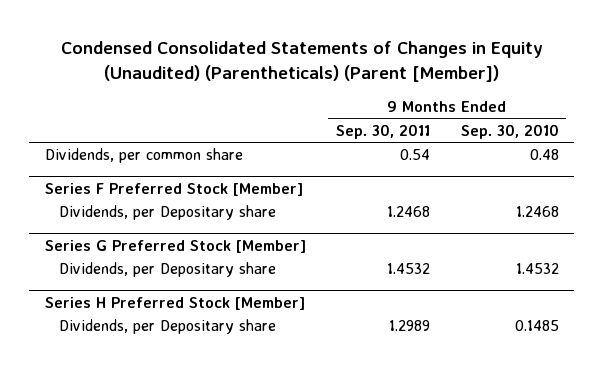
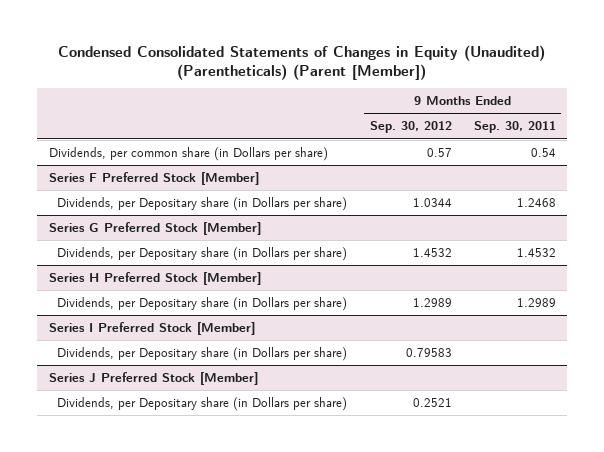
- | 9 Months Ended Sep. 30, 2011 | 9 Months Ended Sep. 30, 2010
+ | 9 Months Ended Sep. 30, 2012 | 9 Months Ended Sep. 30, 2011
- Dividends, per common share | 0.54 | 0.48
+ Dividends, per common share (in Dollars per share) | 0.57 | 0.54
@ Series F Preferred Stock [Member]
- Dividends, per Depositary share | 1.2468 | 1.2468
+ Dividends, per Depositary share (in Dollars per share) | 1.0344 | 1.2468
@ Series G Preferred Stock [Member]
- Dividends, per Depositary share | 1.4532 | 1.4532
+ Dividends, per Depositary share (in Dollars per share) | 1.4532 | 1.4532
@ Series H Preferred Stock [Member]
- Dividends, per Depositary share | 1.2989 | 0.1485
+ Dividends, per Depositary share (in Dollars per share) | 1.2989 | 1.2989
+ Series I Preferred Stock [Member]
+ Dividends, per Depositary share (in Dollars per share) | 0.79583 |
+ Series J Preferred Stock [Member]
+ Dividends, per Depositary share (in Dollars per share) | 0.2521 |

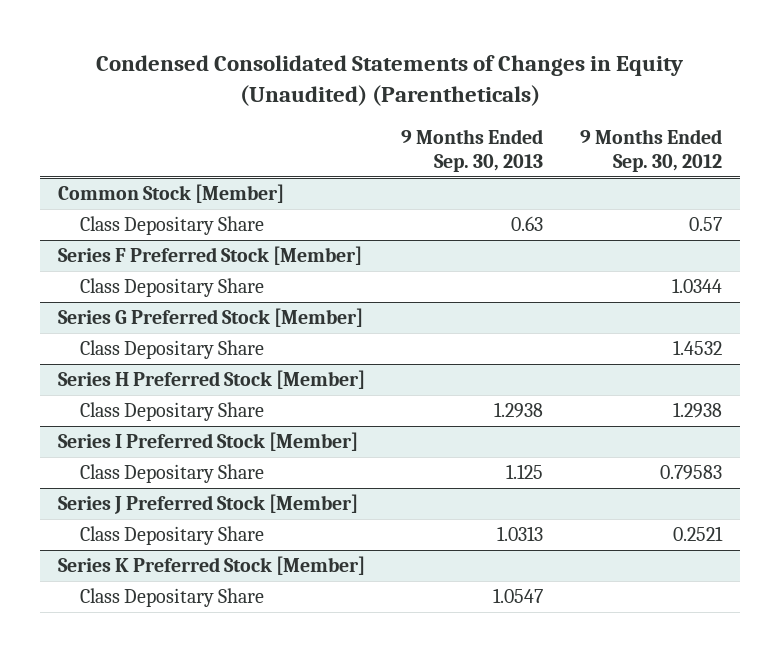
- Condensed Consolidated Statements of Changes in Equity (Unaudited) (Parentheticals) (Parent [Member])
+ Condensed Consolidated Statements of Changes in Equity (Unaudited) (Parentheticals)
- | 9 Months Ended Sep. 30, 2012 | 9 Months Ended Sep. 30, 2011
+ | 9 Months Ended Sep. 30, 2013 | 9 Months Ended Sep. 30, 2012
- Dividends, per common share (in Dollars per share) | 0.57 | 0.54
+ Common Stock [Member]
+ Class Depositary Share | 0.63 | 0.57
@ Series F Preferred Stock [Member]
- Dividends, per Depositary share (in Dollars per share) | 1.0344 | 1.2468
+ Class Depositary Share | | 1.0344
@ Series G Preferred Stock [Member]
- Dividends, per Depositary share (in Dollars per share) | 1.4532 | 1.4532
+ Class Depositary Share | | 1.4532
@ Series H Preferred Stock [Member]
- Dividends, per Depositary share (in Dollars per share) | 1.2989 | 1.2989
+ Class Depositary Share | 1.2938 | 1.2938
@ Series I Preferred Stock [Member]
- Dividends, per Depositary share (in Dollars per share) | 0.79583 |
+ Class Depositary Share | 1.125 | 0.79583
@ Series J Preferred Stock [Member]
- Dividends, per Depositary share (in Dollars per share) | 0.2521 |
+ Class Depositary Share | 1.0313 | 0.2521
+ Series K Preferred Stock [Member]
+ Class Depositary Share | 1.0547 |

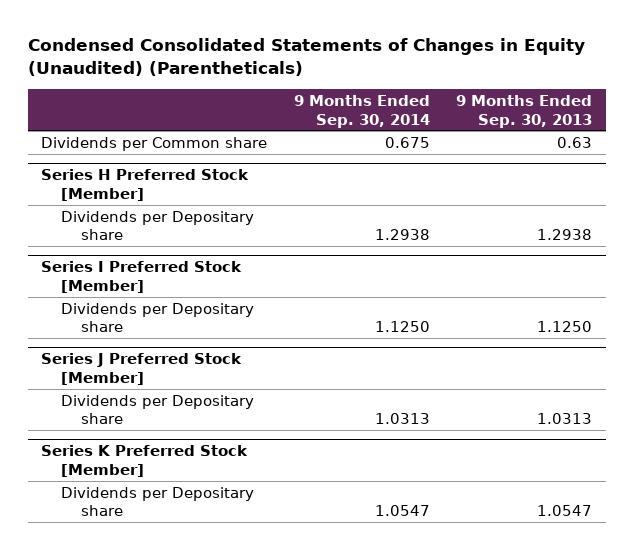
- | 9 Months Ended Sep. 30, 2013 | 9 Months Ended Sep. 30, 2012
+ | 9 Months Ended Sep. 30, 2014 | 9 Months Ended Sep. 30, 2013
- Common Stock [Member]
- Class Depositary Share | 0.63 | 0.57
- Series F Preferred Stock [Member]
- Class Depositary Share | | 1.0344
- Series G Preferred Stock [Member]
- Class Depositary Share | | 1.4532
+ Dividends per Common share | 0.675 | 0.63
@ Series H Preferred Stock [Member]
- Class Depositary Share | 1.2938 | 1.2938
+ Dividends per Depositary share | 1.2938 | 1.2938
@ Series I Preferred Stock [Member]
- Class Depositary Share | 1.125 | 0.79583
+ Dividends per Depositary share | 1.1250 | 1.1250
@ Series J Preferred Stock [Member]
- Class Depositary Share | 1.0313 | 0.2521
+ Dividends per Depositary share | 1.0313 | 1.0313
@ Series K Preferred Stock [Member]
- Class Depositary Share | 1.0547 |
+ Dividends per Depositary share | 1.0547 | 1.0547

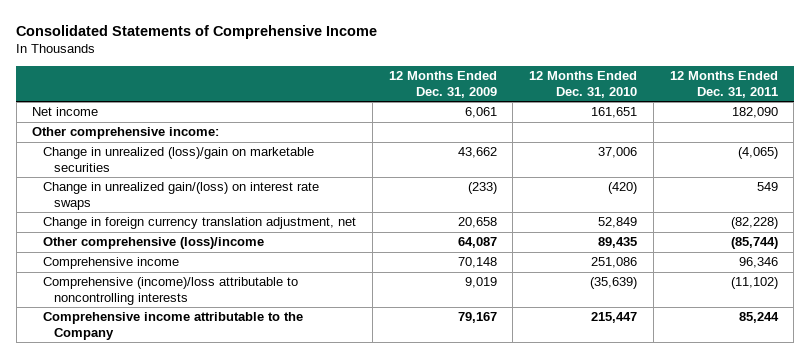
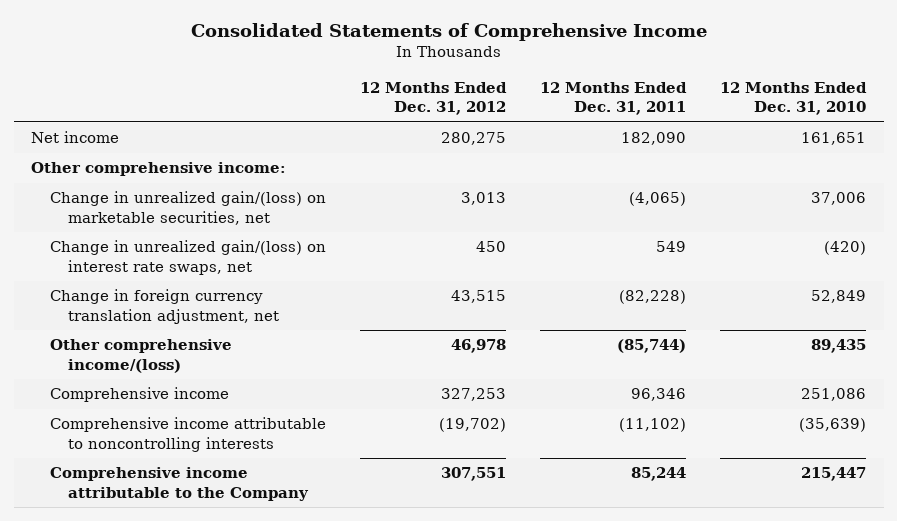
- | 12 Months Ended Dec. 31, 2009 | 12 Months Ended Dec. 31, 2010 | 12 Months Ended Dec. 31, 2011
+ | 12 Months Ended Dec. 31, 2012 | 12 Months Ended Dec. 31, 2011 | 12 Months Ended Dec. 31, 2010
- Change in unrealized (loss)/gain on marketable securities | 43,662 | 37,006 | (4,065)
- Change in unrealized gain/(loss) on interest rate swaps | (233) | (420) | 549
+ Change in unrealized gain/(loss) on marketable securities, net | 3,013 | (4,065) | 37,006
+ Change in unrealized gain/(loss) on interest rate swaps, net | 450 | 549 | (420)
- Other comprehensive (loss)/income | 64,087 | 89,435 | (85,744)
+ Other comprehensive income/(loss) | 46,978 | (85,744) | 89,435
- Comprehensive (income)/loss attributable to noncontrolling interests | 9,019 | (35,639) | (11,102)
+ Comprehensive income attributable to noncontrolling interests | (19,702) | (11,102) | (35,639)

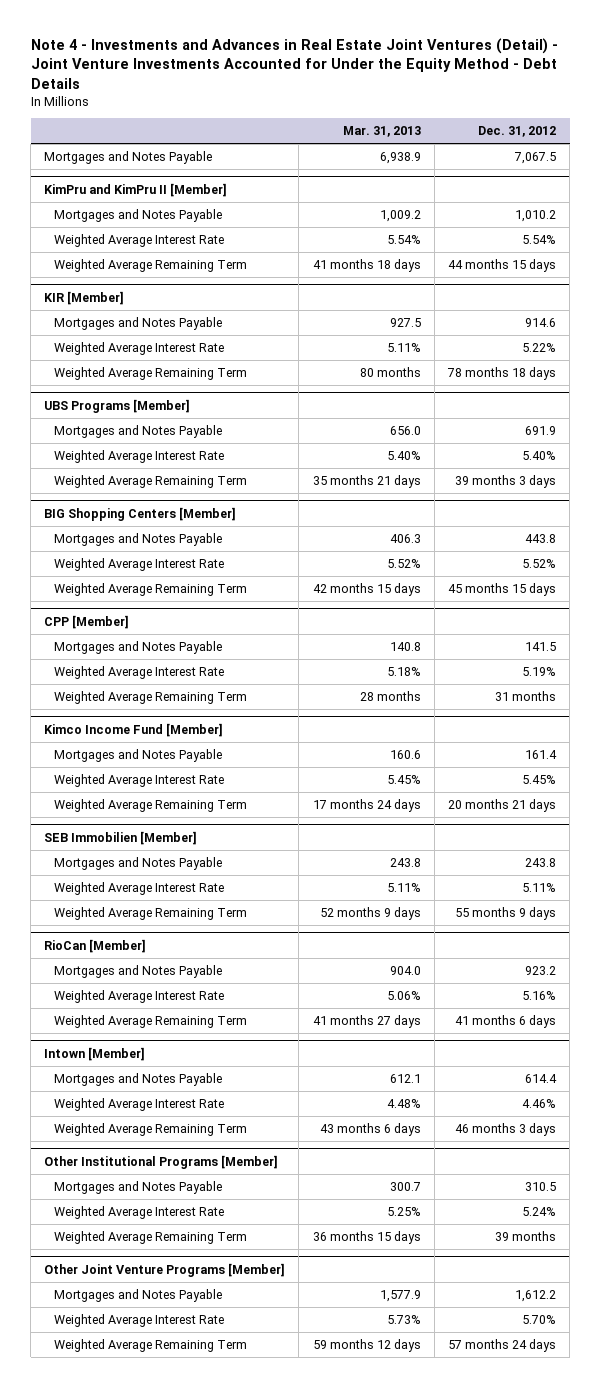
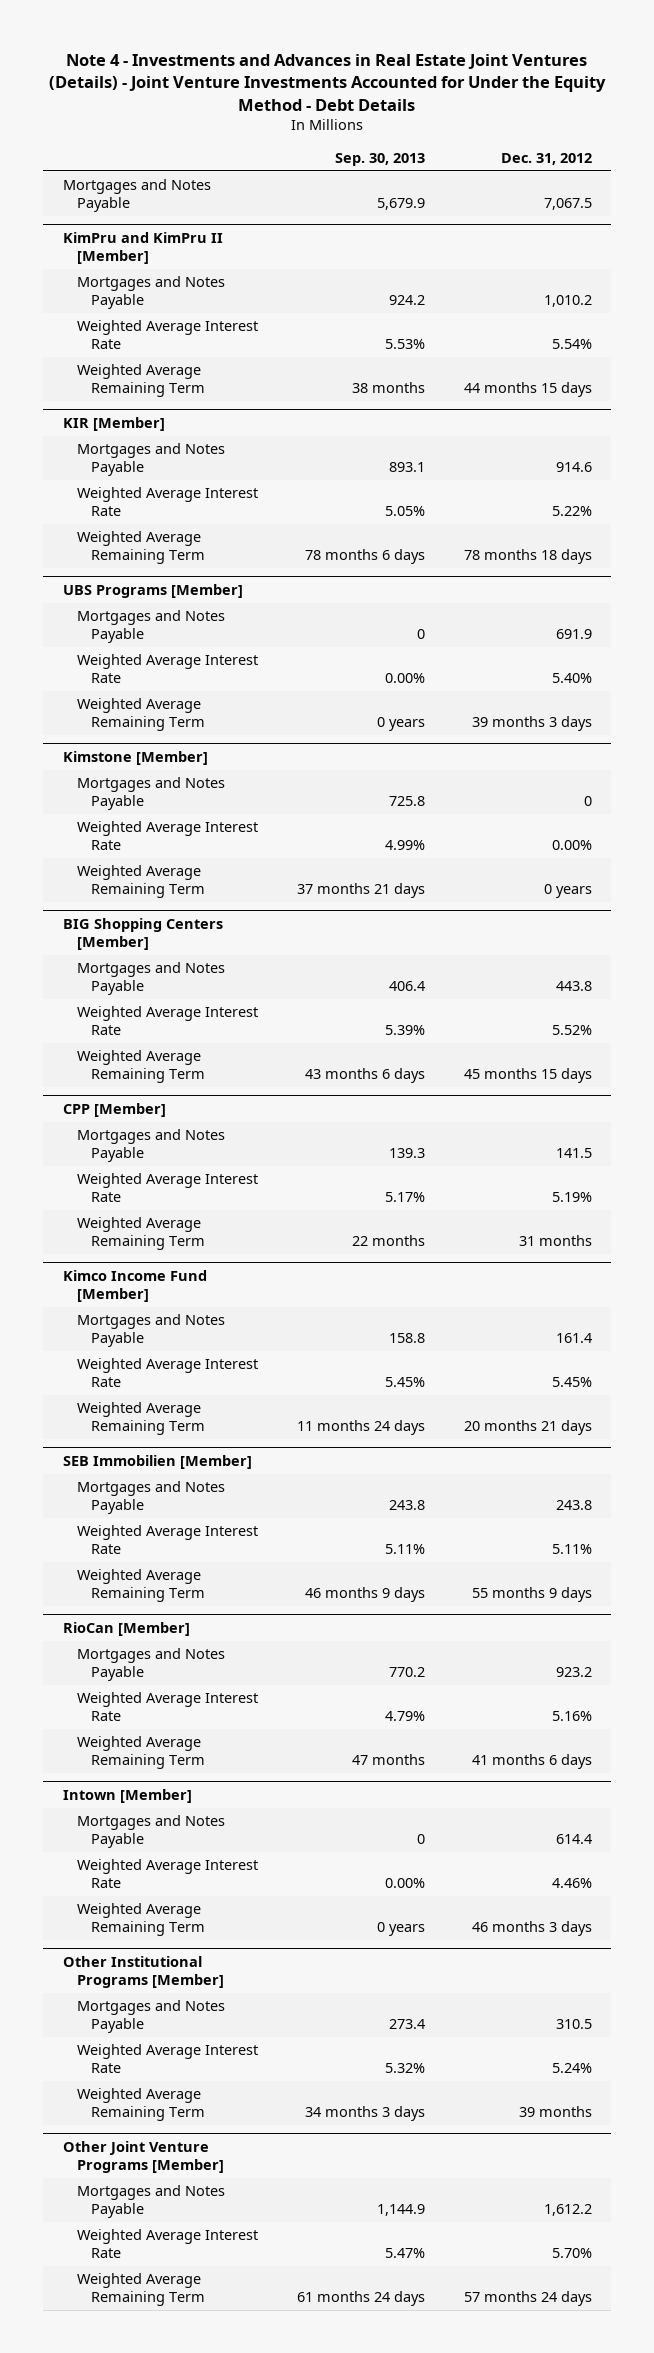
- Note 4 - Investments and Advances in Real Estate Joint Ventures (Detail) - Joint Venture Investments Accounted for Under the Equity Method - Debt Details
+ Note 4 - Investments and Advances in Real Estate Joint Ventures (Details) - Joint Venture Investments Accounted for Under the Equity Method - Debt Details
- | Mar. 31, 2013 | Dec. 31, 2012
+ | Sep. 30, 2013 | Dec. 31, 2012
+ Kimstone [Member]
+ Mortgages and Notes Payable | 725.8 | 0
+ Weighted Average Interest Rate | 4.99% | 0.00%
+ Weighted Average Remaining Term | 37 months 21 days | 0 years

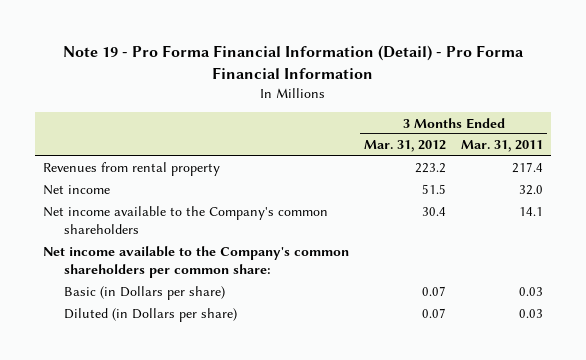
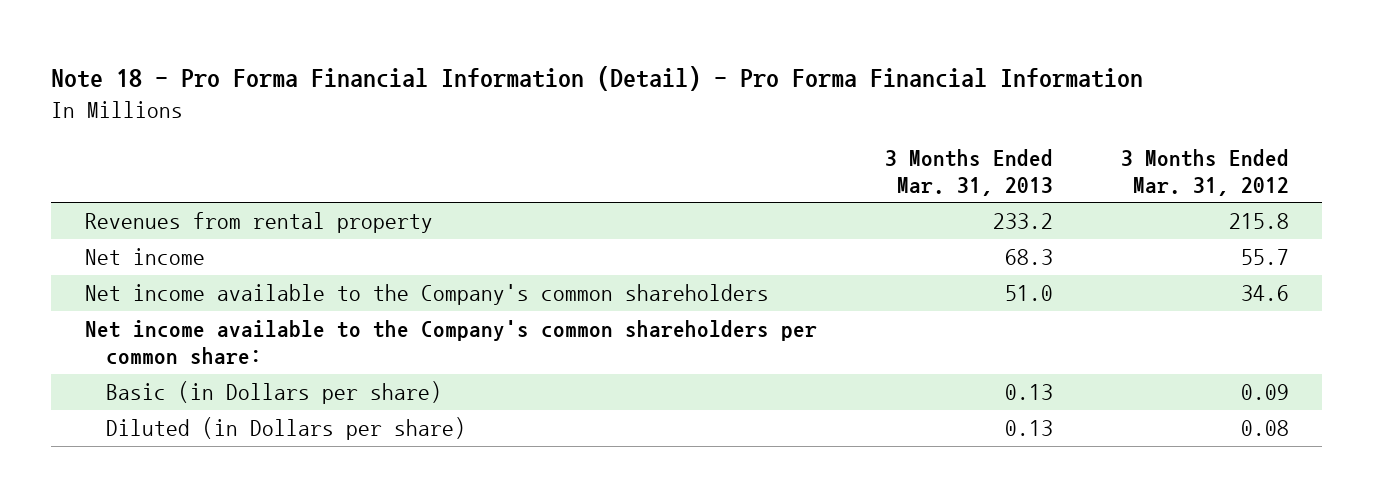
- Note 19 - Pro Forma Financial Information (Detail) - Pro Forma Financial Information
+ Note 18 - Pro Forma Financial Information (Detail) - Pro Forma Financial Information
- | 3 Months Ended Mar. 31, 2012 | 3 Months Ended Mar. 31, 2011
+ | 3 Months Ended Mar. 31, 2013 | 3 Months Ended Mar. 31, 2012
- Revenues from rental property | 223.2 | 217.4
- Net income | 51.5 | 32.0
- Net income available to the Company's common shareholders | 30.4 | 14.1
+ Revenues from rental property | 233.2 | 215.8
+ Net income | 68.3 | 55.7
+ Net income available to the Company's common shareholders | 51.0 | 34.6
- Basic (in Dollars per share) | 0.07 | 0.03
- Diluted (in Dollars per share) | 0.07 | 0.03
+ Basic (in Dollars per share) | 0.13 | 0.09
+ Diluted (in Dollars per share) | 0.13 | 0.08

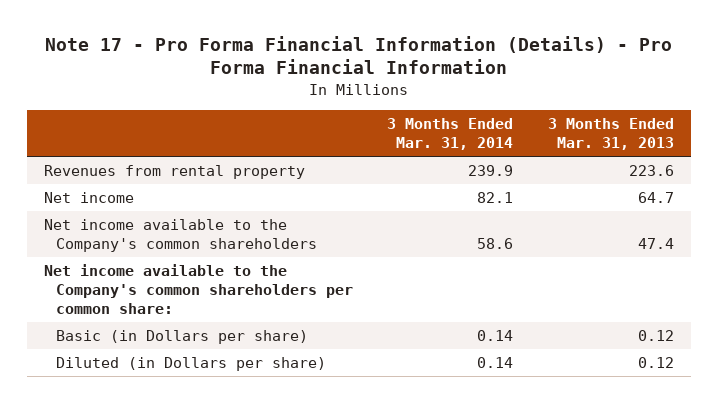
- Note 18 - Pro Forma Financial Information (Detail) - Pro Forma Financial Information
+ Note 17 - Pro Forma Financial Information (Details) - Pro Forma Financial Information
- | 3 Months Ended Mar. 31, 2013 | 3 Months Ended Mar. 31, 2012
+ | 3 Months Ended Mar. 31, 2014 | 3 Months Ended Mar. 31, 2013
- Revenues from rental property | 233.2 | 215.8
- Net income | 68.3 | 55.7
- Net income available to the Company's common shareholders | 51.0 | 34.6
+ Revenues from rental property | 239.9 | 223.6
+ Net income | 82.1 | 64.7
+ Net income available to the Company's common shareholders | 58.6 | 47.4
- Basic (in Dollars per share) | 0.13 | 0.09
- Diluted (in Dollars per share) | 0.13 | 0.08
+ Basic (in Dollars per share) | 0.14 | 0.12
+ Diluted (in Dollars per share) | 0.14 | 0.12

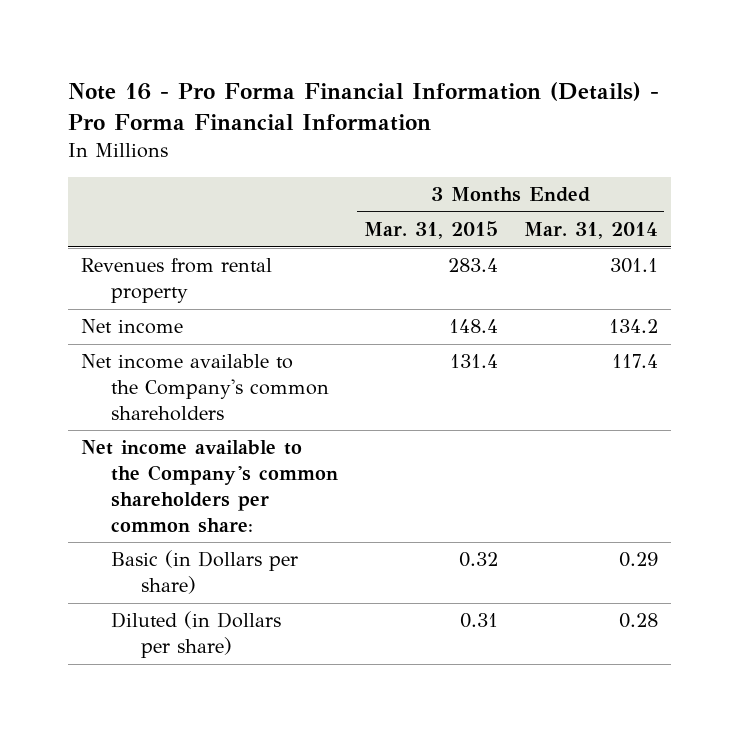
- Note 17 - Pro Forma Financial Information (Details) - Pro Forma Financial Information
+ Note 16 - Pro Forma Financial Information (Details) - Pro Forma Financial Information
- | 3 Months Ended Mar. 31, 2014 | 3 Months Ended Mar. 31, 2013
+ | 3 Months Ended Mar. 31, 2015 | 3 Months Ended Mar. 31, 2014
- Revenues from rental property | 239.9 | 223.6
- Net income | 82.1 | 64.7
- Net income available to the Company's common shareholders | 58.6 | 47.4
+ Revenues from rental property | 283.4 | 301.1
+ Net income | 148.4 | 134.2
+ Net income available to the Company's common shareholders | 131.4 | 117.4
- Basic (in Dollars per share) | 0.14 | 0.12
- Diluted (in Dollars per share) | 0.14 | 0.12
+ Basic (in Dollars per share) | 0.32 | 0.29
+ Diluted (in Dollars per share) | 0.31 | 0.28

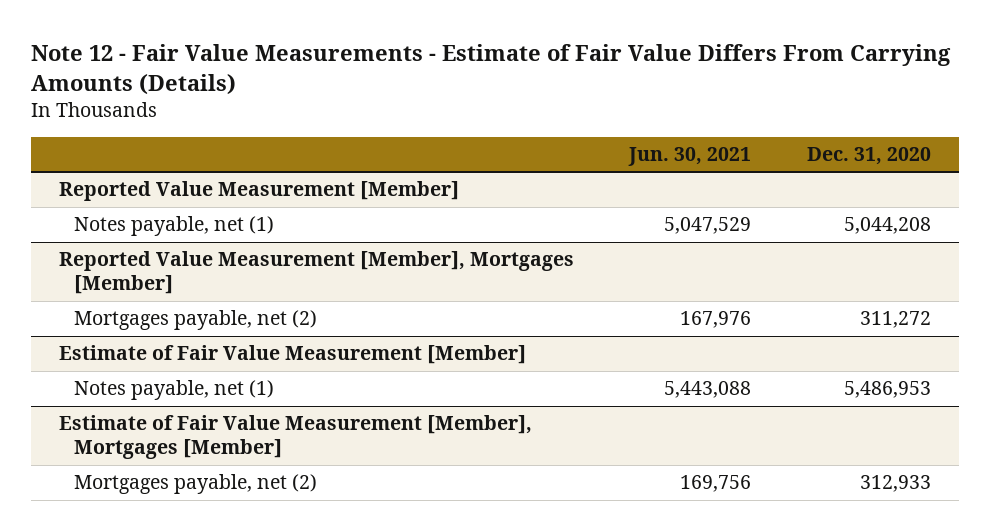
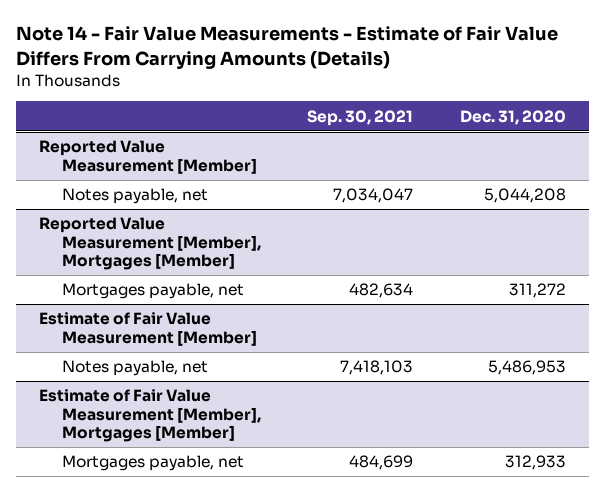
- Note 12 - Fair Value Measurements - Estimate of Fair Value Differs From Carrying Amounts (Details)
+ Note 14 - Fair Value Measurements - Estimate of Fair Value Differs From Carrying Amounts (Details)
- | Jun. 30, 2021 | Dec. 31, 2020
+ | Sep. 30, 2021 | Dec. 31, 2020
@ Reported Value Measurement [Member]
- Notes payable, net (1) | 5,047,529 | 5,044,208
+ Notes payable, net | 7,034,047 | 5,044,208
@ Reported Value Measurement [Member], Mortgages [Member]
- Mortgages payable, net (2) | 167,976 | 311,272
+ Mortgages payable, net | 482,634 | 311,272
@ Estimate of Fair Value Measurement [Member]
- Notes payable, net (1) | 5,443,088 | 5,486,953
+ Notes payable, net | 7,418,103 | 5,486,953
@ Estimate of Fair Value Measurement [Member], Mortgages [Member]
- Mortgages payable, net (2) | 169,756 | 312,933
+ Mortgages payable, net | 484,699 | 312,933

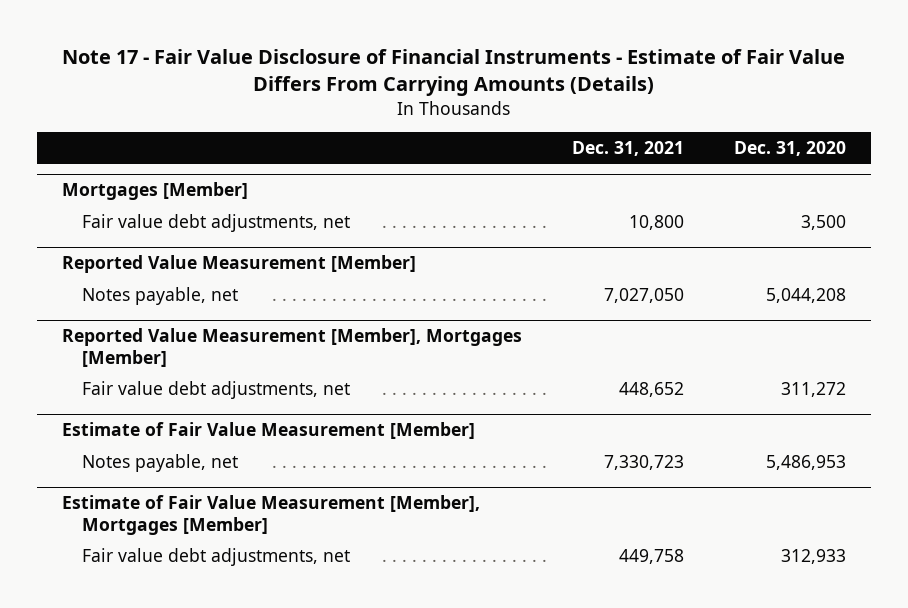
- Note 14 - Fair Value Measurements - Estimate of Fair Value Differs From Carrying Amounts (Details)
+ Note 17 - Fair Value Disclosure of Financial Instruments - Estimate of Fair Value Differs From Carrying Amounts (Details)
- | Sep. 30, 2021 | Dec. 31, 2020
+ | Dec. 31, 2021 | Dec. 31, 2020
+ Mortgages [Member]
+ Fair value debt adjustments, net | 10,800 | 3,500
@ Reported Value Measurement [Member], Mortgages [Member]
- Mortgages payable, net | 482,634 | 311,272
+ Fair value debt adjustments, net | 448,652 | 311,272
@ Estimate of Fair Value Measurement [Member], Mortgages [Member]
- Mortgages payable, net | 484,699 | 312,933
+ Fair value debt adjustments, net | 449,758 | 312,933

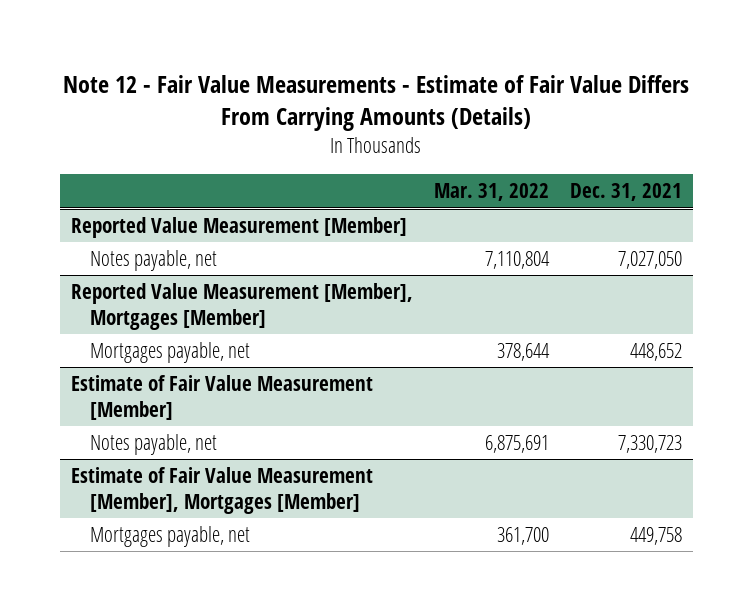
- Note 17 - Fair Value Disclosure of Financial Instruments - Estimate of Fair Value Differs From Carrying Amounts (Details)
+ Note 12 - Fair Value Measurements - Estimate of Fair Value Differs From Carrying Amounts (Details)
- | Dec. 31, 2021 | Dec. 31, 2020
+ | Mar. 31, 2022 | Dec. 31, 2021
- Mortgages [Member]
- Fair value debt adjustments, net | 10,800 | 3,500
@ Reported Value Measurement [Member], Mortgages [Member]
- Fair value debt adjustments, net | 448,652 | 311,272
+ Mortgages payable, net | 378,644 | 448,652
@ Estimate of Fair Value Measurement [Member], Mortgages [Member]
- Fair value debt adjustments, net | 449,758 | 312,933
+ Mortgages payable, net | 361,700 | 449,758

